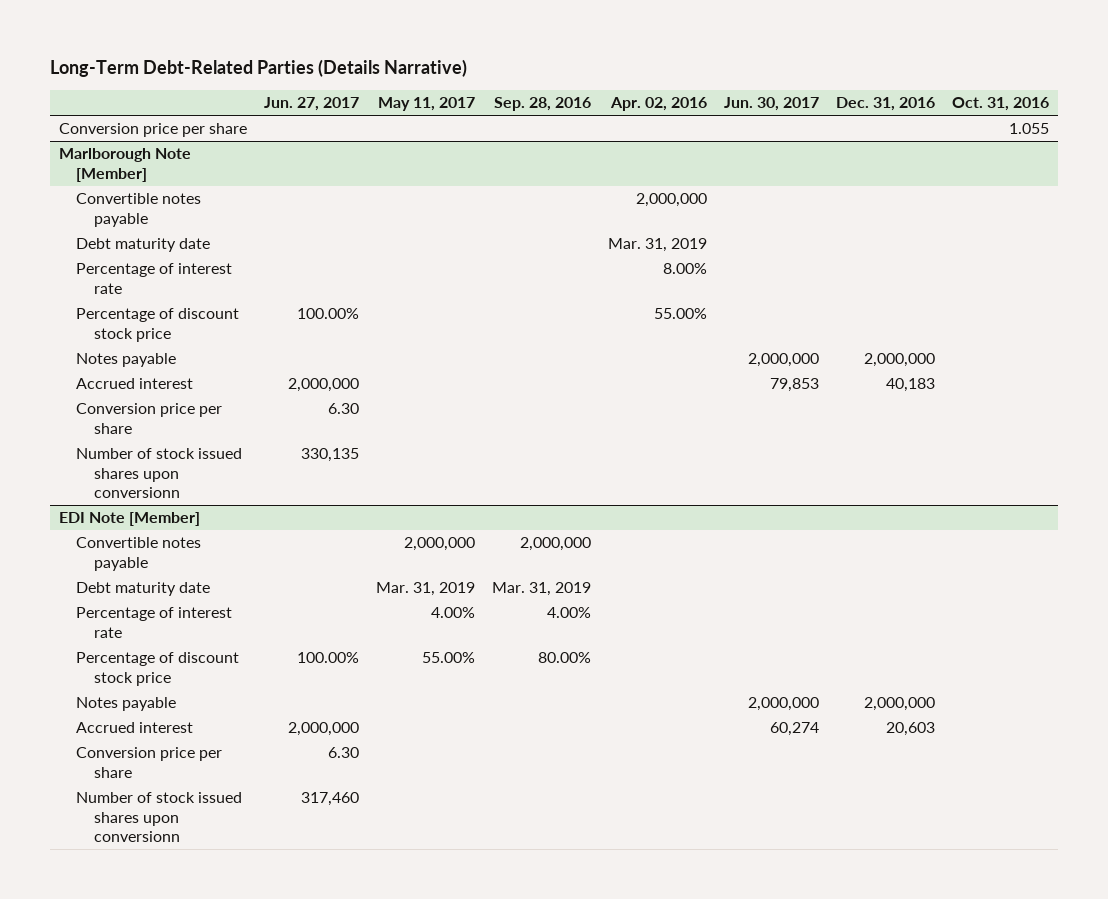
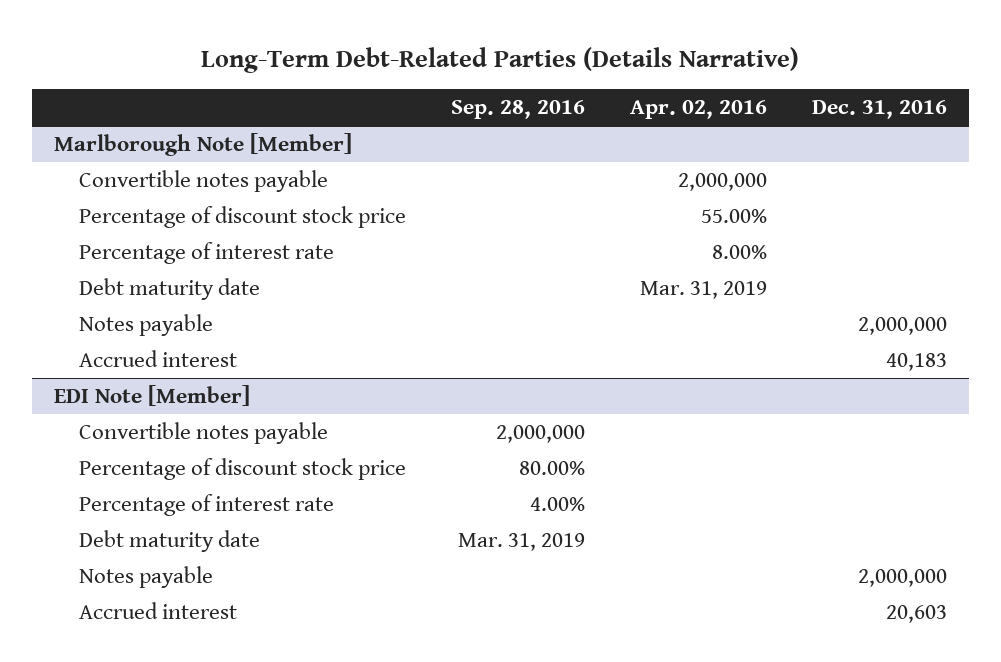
- | Jun. 27, 2017 | May 11, 2017 | Sep. 28, 2016 | Apr. 02, 2016 | Jun. 30, 2017 | Dec. 31, 2016 | Oct. 31, 2016
+ | Sep. 28, 2016 | Apr. 02, 2016 | Dec. 31, 2016
- Conversion price per share | | | | | | | 1.055
@ Marlborough Note [Member]
moved down: Percentage of interest rate | | 8.00% |
moved down: Debt maturity date | | Mar. 31, 2019 |
- Conversion price per share | 6.30 | | | | | |
- Number of stock issued shares upon conversionn | 330,135 | | | | | |
@ EDI Note [Member]
moved down: Percentage of interest rate | 4.00% | |
moved down: Debt maturity date | Mar. 31, 2019 | |
- Conversion price per share | 6.30 | | | | | |
- Number of stock issued shares upon conversionn | 317,460 | | | | | |

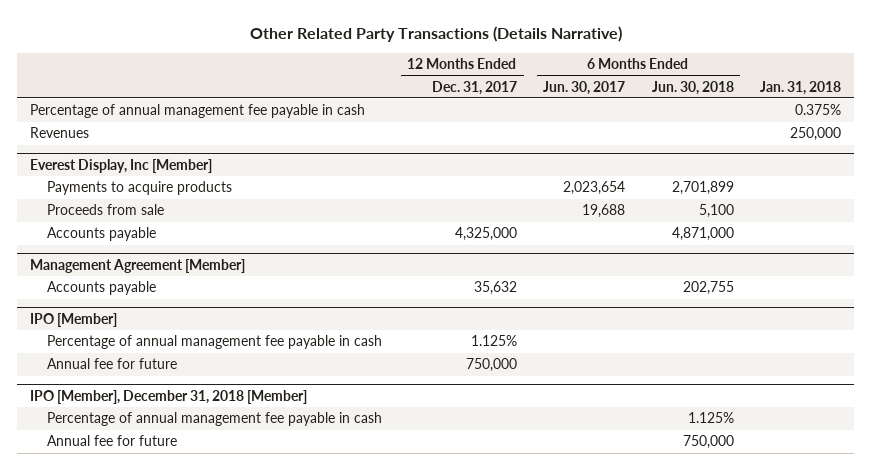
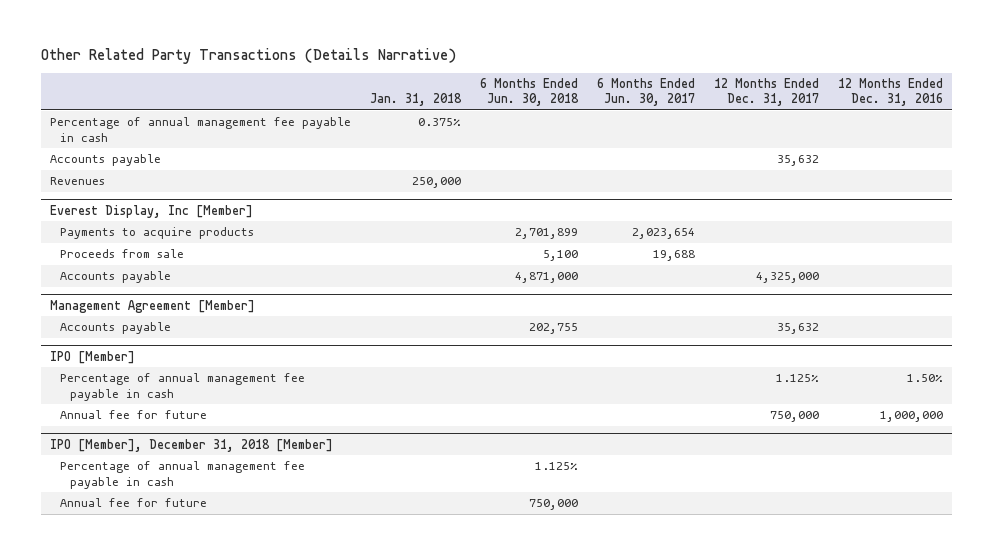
- | 12 Months Ended Dec. 31, 2017 | 6 Months Ended Jun. 30, 2017 | 6 Months Ended Jun. 30, 2018 | Jan. 31, 2018
+ | Jan. 31, 2018 | 6 Months Ended Jun. 30, 2018 | 6 Months Ended Jun. 30, 2017 | 12 Months Ended Dec. 31, 2017 | 12 Months Ended Dec. 31, 2016
+ Accounts payable | | | | 35,632 |

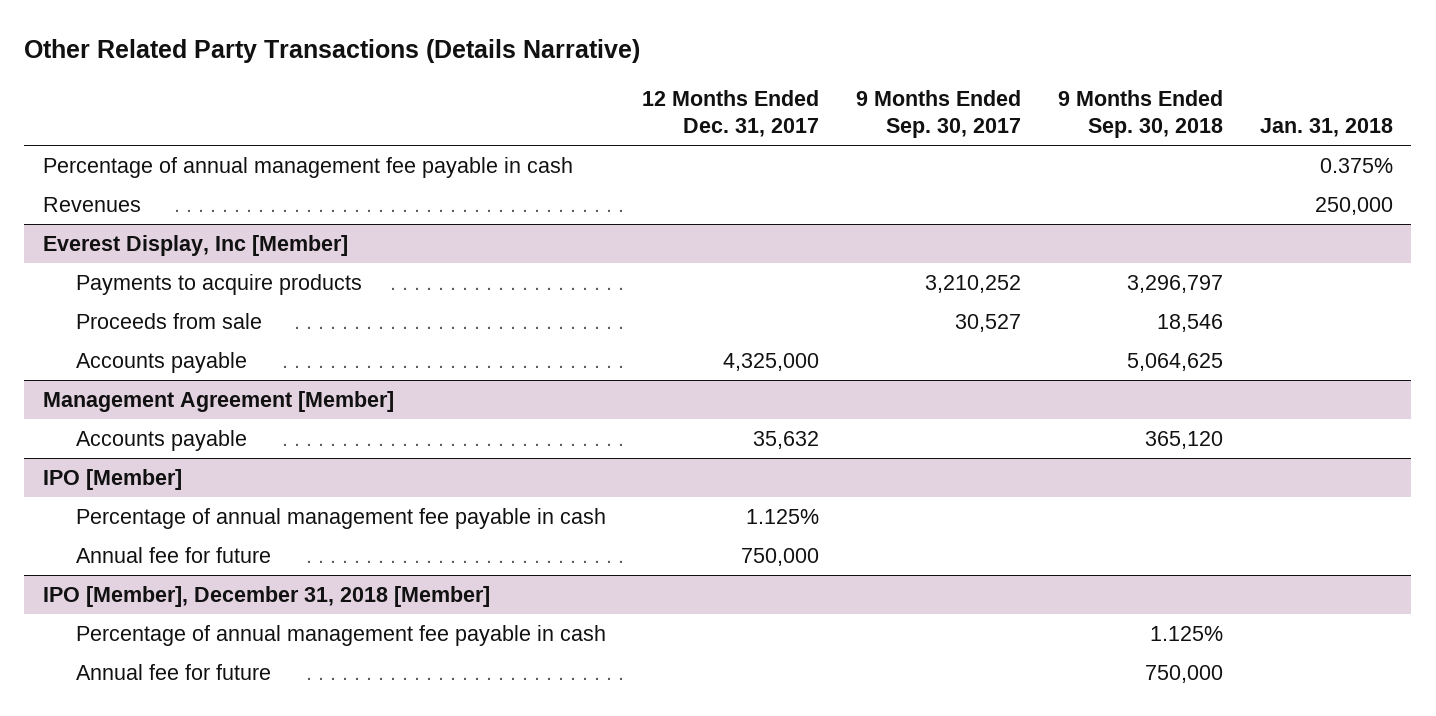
- | Jan. 31, 2018 | 6 Months Ended Jun. 30, 2018 | 6 Months Ended Jun. 30, 2017 | 12 Months Ended Dec. 31, 2017 | 12 Months Ended Dec. 31, 2016
+ | 12 Months Ended Dec. 31, 2017 | 9 Months Ended Sep. 30, 2017 | 9 Months Ended Sep. 30, 2018 | Jan. 31, 2018
- Accounts payable | | | | 35,632 |

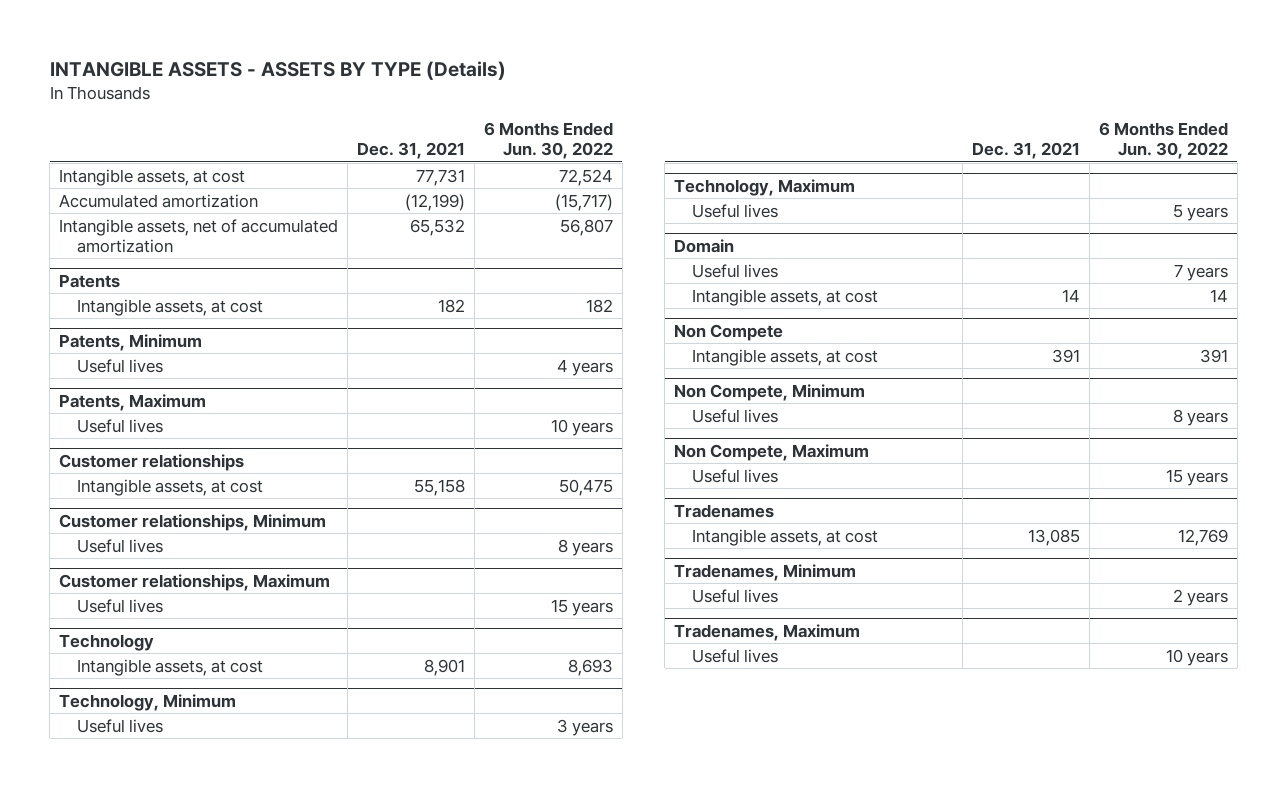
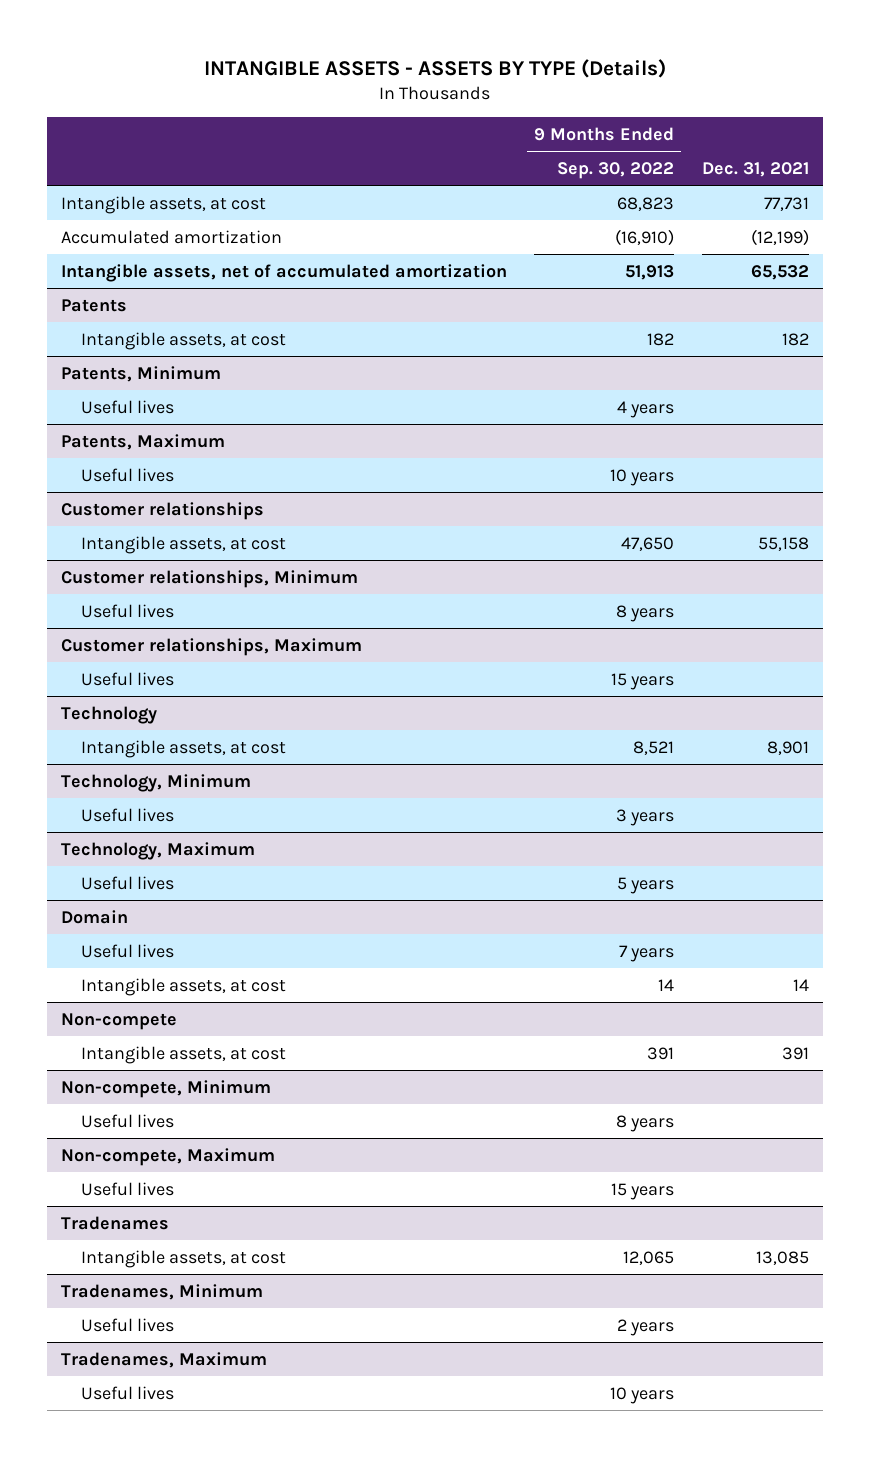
- | Dec. 31, 2021 | 6 Months Ended Jun. 30, 2022
+ | 9 Months Ended Sep. 30, 2022 | Dec. 31, 2021
- Non Compete
+ Non-compete
- Non Compete, Minimum
+ Non-compete, Minimum
- Non Compete, Maximum
+ Non-compete, Maximum

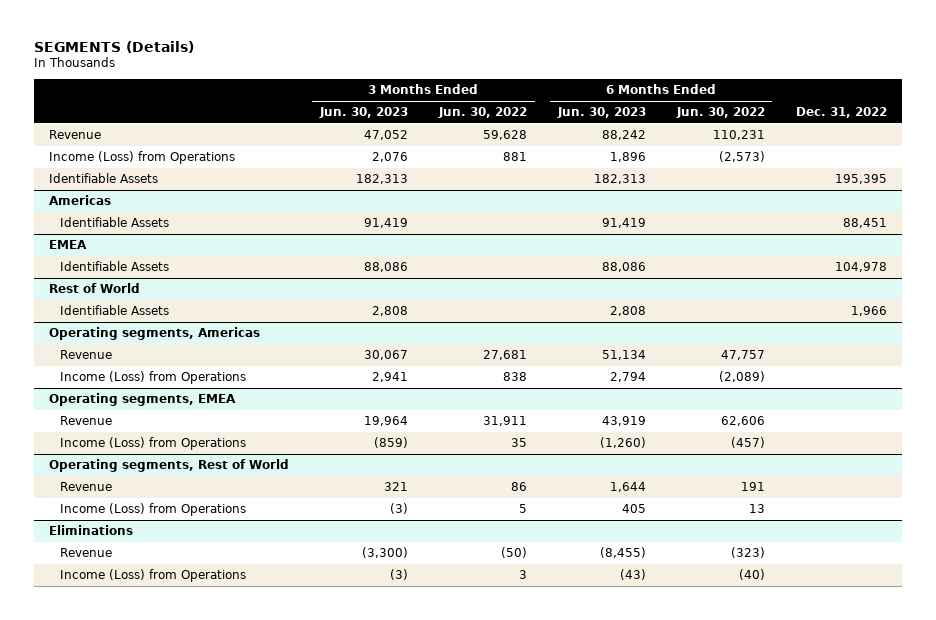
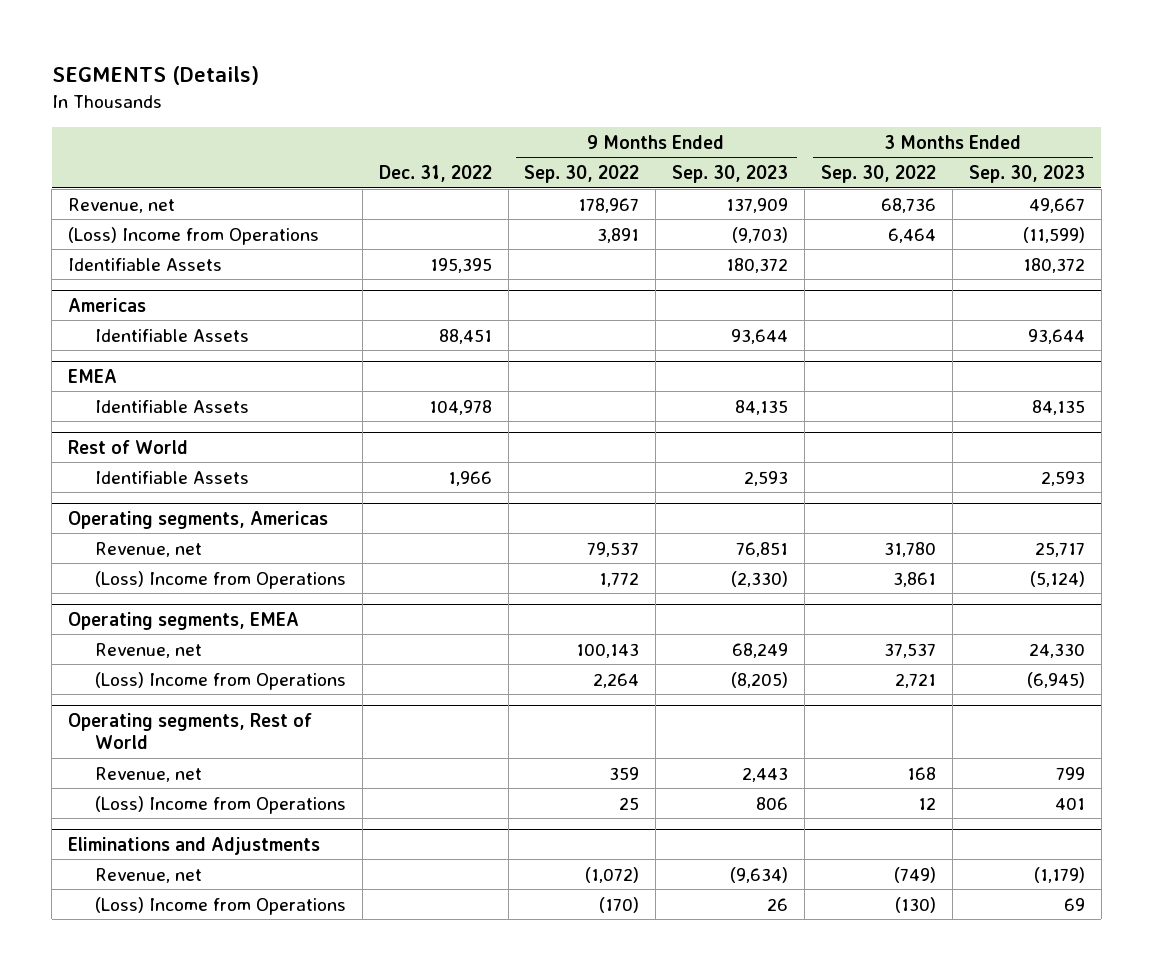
- | 3 Months Ended Jun. 30, 2023 | 3 Months Ended Jun. 30, 2022 | 6 Months Ended Jun. 30, 2023 | 6 Months Ended Jun. 30, 2022 | Dec. 31, 2022
+ | Dec. 31, 2022 | 9 Months Ended Sep. 30, 2022 | 9 Months Ended Sep. 30, 2023 | 3 Months Ended Sep. 30, 2022 | 3 Months Ended Sep. 30, 2023
- Revenue | 47,052 | 59,628 | 88,242 | 110,231 |
- Income (Loss) from Operations | 2,076 | 881 | 1,896 | (2,573) |
+ Revenue, net | | 178,967 | 137,909 | 68,736 | 49,667
+ (Loss) Income from Operations | | 3,891 | (9,703) | 6,464 | (11,599)
@ Operating segments, Americas
- Revenue | 30,067 | 27,681 | 51,134 | 47,757 |
- Income (Loss) from Operations | 2,941 | 838 | 2,794 | (2,089) |
+ Revenue, net | | 79,537 | 76,851 | 31,780 | 25,717
+ (Loss) Income from Operations | | 1,772 | (2,330) | 3,861 | (5,124)
@ Operating segments, EMEA
- Revenue | 19,964 | 31,911 | 43,919 | 62,606 |
- Income (Loss) from Operations | (859) | 35 | (1,260) | (457) |
+ Revenue, net | | 100,143 | 68,249 | 37,537 | 24,330
+ (Loss) Income from Operations | | 2,264 | (8,205) | 2,721 | (6,945)
@ Operating segments, Rest of World
- Revenue | 321 | 86 | 1,644 | 191 |
- Income (Loss) from Operations | (3) | 5 | 405 | 13 |
- Eliminations
- Revenue | (3,300) | (50) | (8,455) | (323) |
- Income (Loss) from Operations | (3) | 3 | (43) | (40) |
@ Operating segments, Rest of World
+ Revenue, net | | 359 | 2,443 | 168 | 799
+ (Loss) Income from Operations | | 25 | 806 | 12 | 401
+ Eliminations and Adjustments
+ Revenue, net | | (1,072) | (9,634) | (749) | (1,179)
+ (Loss) Income from Operations | | (170) | 26 | (130) | 69

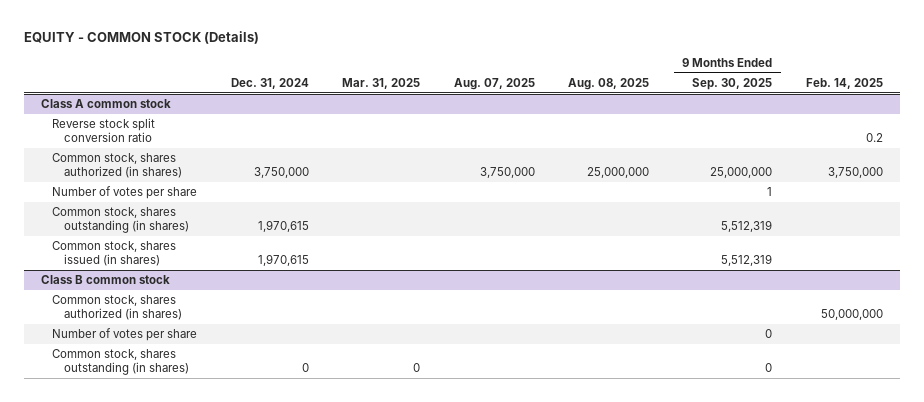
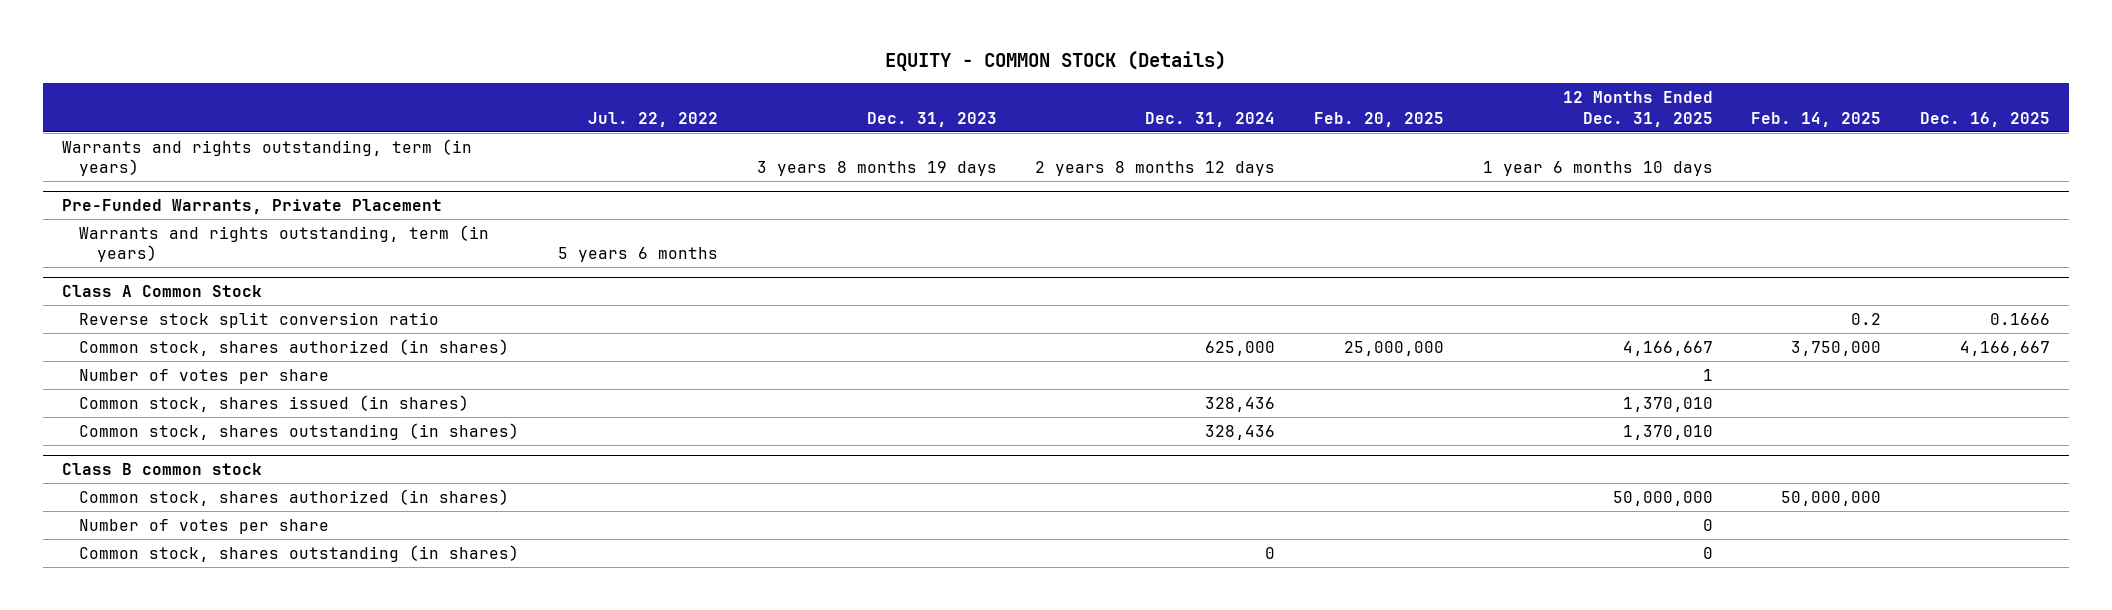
- | Dec. 31, 2024 | Mar. 31, 2025 | Aug. 07, 2025 | Aug. 08, 2025 | 9 Months Ended Sep. 30, 2025 | Feb. 14, 2025
+ | Jul. 22, 2022 | Dec. 31, 2023 | Dec. 31, 2024 | Feb. 20, 2025 | 12 Months Ended Dec. 31, 2025 | Feb. 14, 2025 | Dec. 16, 2025
- Class A common stock
+ Warrants and rights outstanding, term (in years) | | 3 years 8 months 19 days | 2 years 8 months 12 days | | 1 year 6 months 10 days | |
+ Pre-Funded Warrants, Private Placement
+ Warrants and rights outstanding, term (in years) | 5 years 6 months | | | | | |
+ Class A Common Stock
- Common stock, shares authorized (in shares) | 3,750,000 | | 3,750,000 | 25,000,000 | 25,000,000 | 3,750,000
+ Common stock, shares authorized (in shares) | | | 625,000 | 25,000,000 | 4,166,667 | 3,750,000 | 4,166,667
- Common stock, shares outstanding (in shares) | 1,970,615 | | | | 5,512,319 |
- Common stock, shares issued (in shares) | 1,970,615 | | | | 5,512,319 |
+ Common stock, shares issued (in shares) | | | 328,436 | | 1,370,010 | |
+ Common stock, shares outstanding (in shares) | | | 328,436 | | 1,370,010 | |

